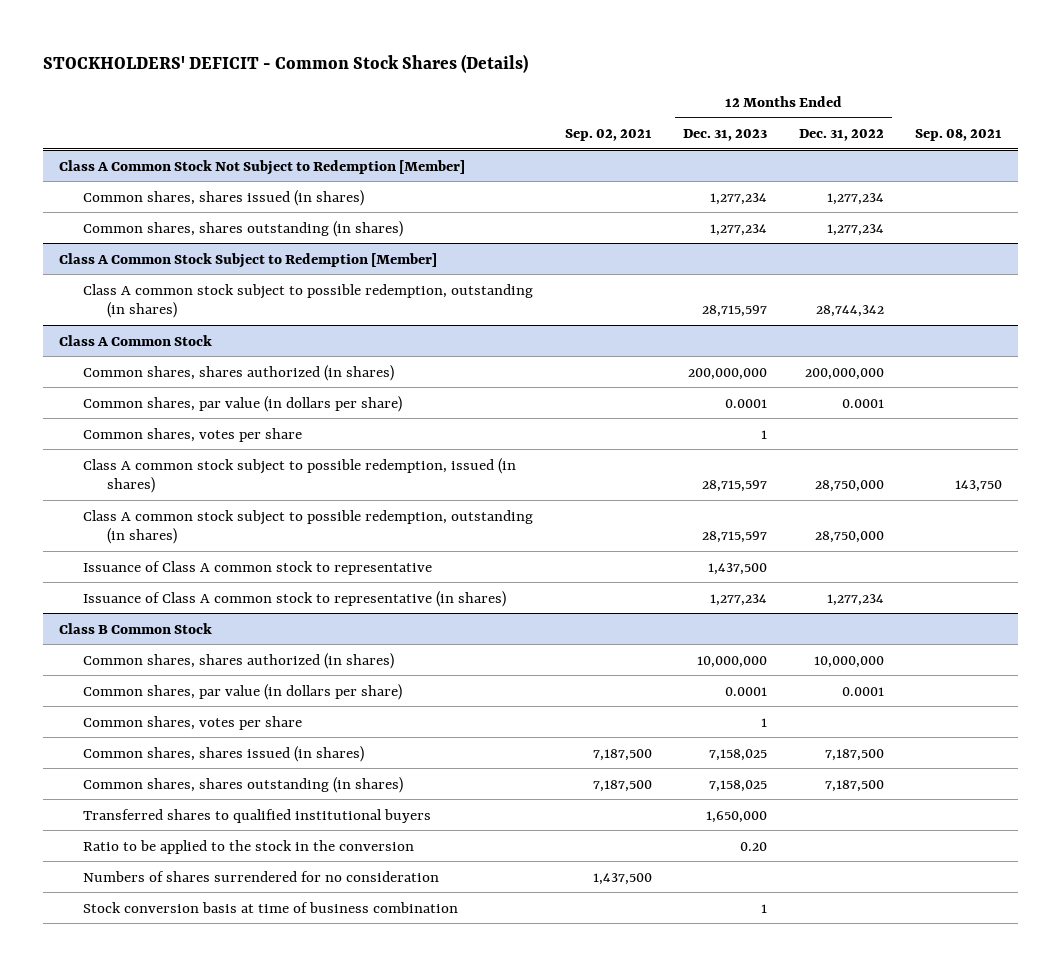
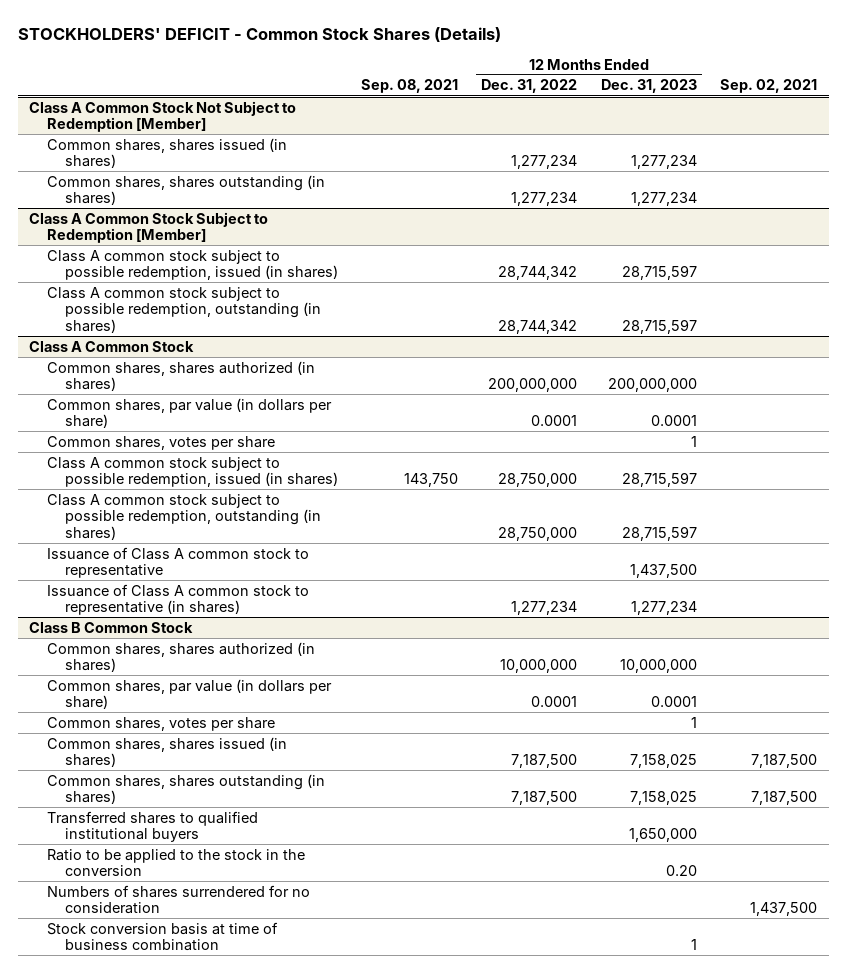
- | Sep. 02, 2021 | 12 Months Ended Dec. 31, 2023 | 12 Months Ended Dec. 31, 2022 | Sep. 08, 2021
+ | Sep. 08, 2021 | 12 Months Ended Dec. 31, 2022 | 12 Months Ended Dec. 31, 2023 | Sep. 02, 2021
@ Class A Common Stock Subject to Redemption [Member]
+ Class A common stock subject to possible redemption, issued (in shares) | | 28,744,342 | 28,715,597 |

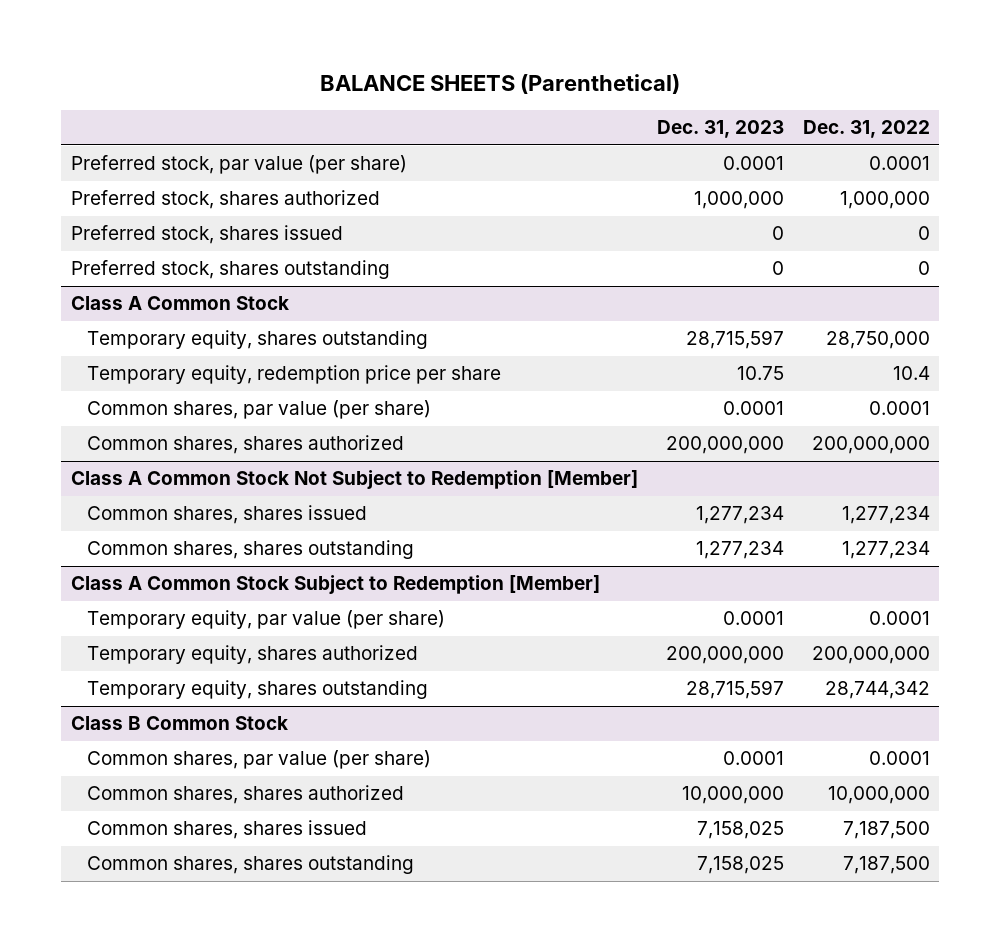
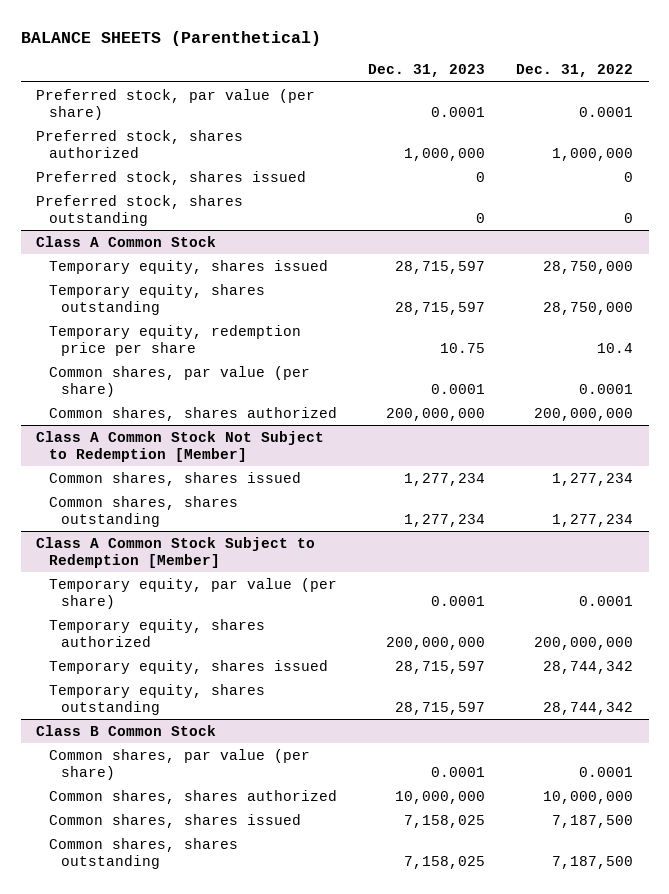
@ Class A Common Stock
+ Temporary equity, shares issued | 28,715,597 | 28,750,000
@ Class A Common Stock Subject to Redemption [Member]
+ Temporary equity, shares issued | 28,715,597 | 28,744,342

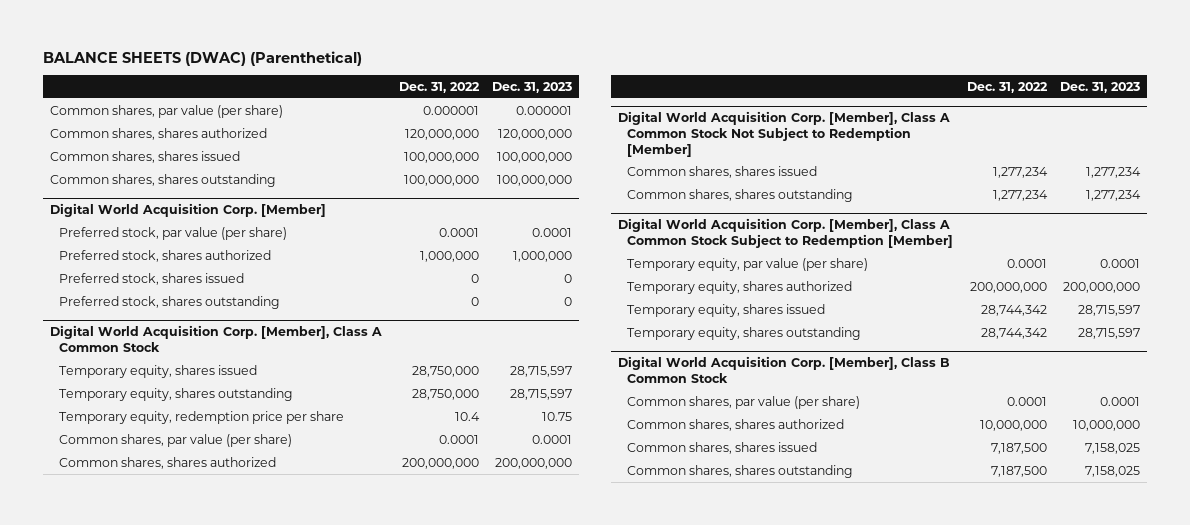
- BALANCE SHEETS (Parenthetical)
+ BALANCE SHEETS (DWAC) (Parenthetical)
- | Dec. 31, 2023 | Dec. 31, 2022
+ | Dec. 31, 2022 | Dec. 31, 2023
+ Common shares, par value (per share) | 0.000001 | 0.000001
+ Common shares, shares authorized | 120,000,000 | 120,000,000
+ Common shares, shares issued | 100,000,000 | 100,000,000
+ Common shares, shares outstanding | 100,000,000 | 100,000,000
+ Digital World Acquisition Corp. [Member]
- Class A Common Stock
+ Digital World Acquisition Corp. [Member], Class A Common Stock
- Class A Common Stock Not Subject to Redemption [Member]
+ Digital World Acquisition Corp. [Member], Class A Common Stock Not Subject to Redemption [Member]
- Class A Common Stock Subject to Redemption [Member]
+ Digital World Acquisition Corp. [Member], Class A Common Stock Subject to Redemption [Member]
- Class B Common Stock
+ Digital World Acquisition Corp. [Member], Class B Common Stock

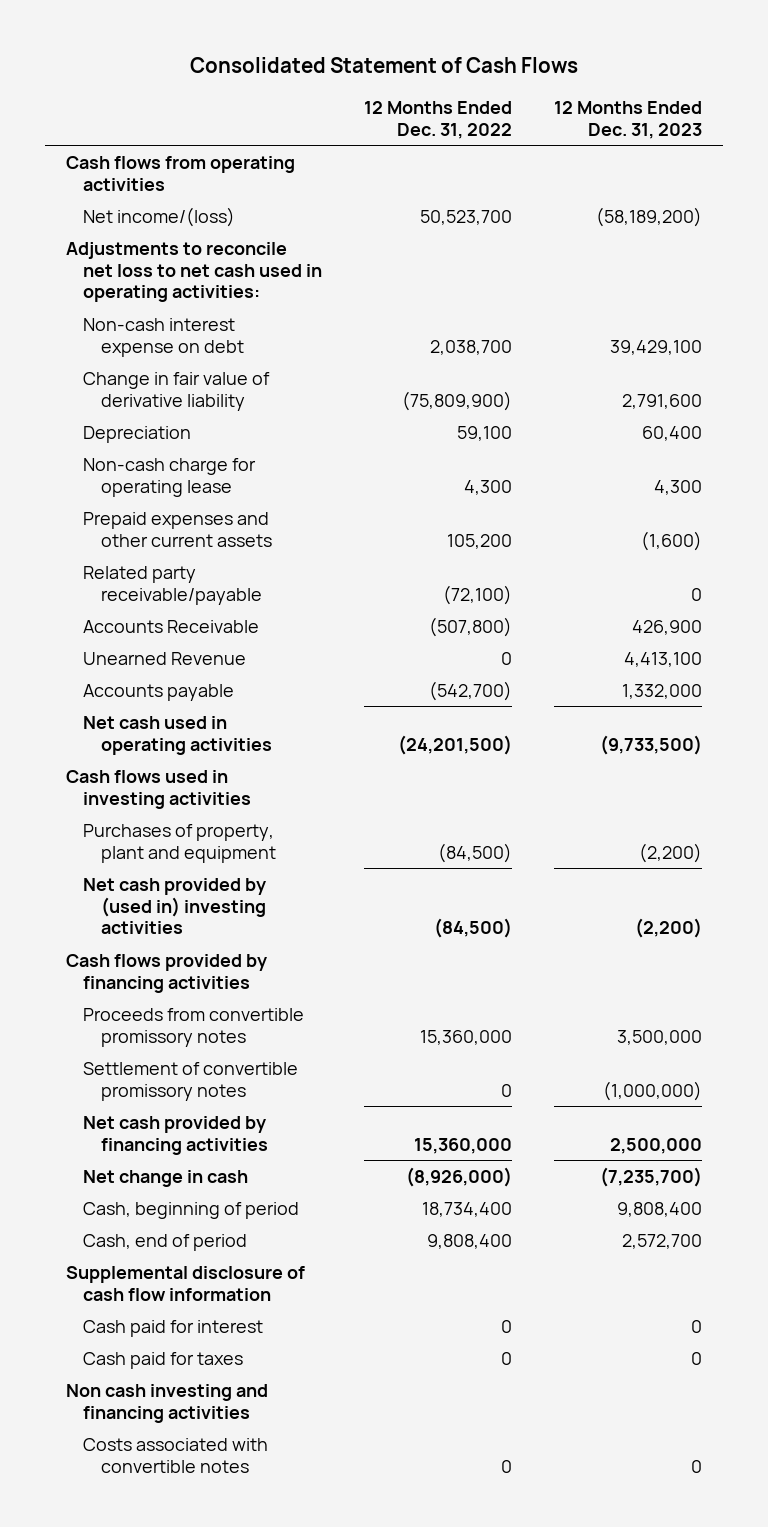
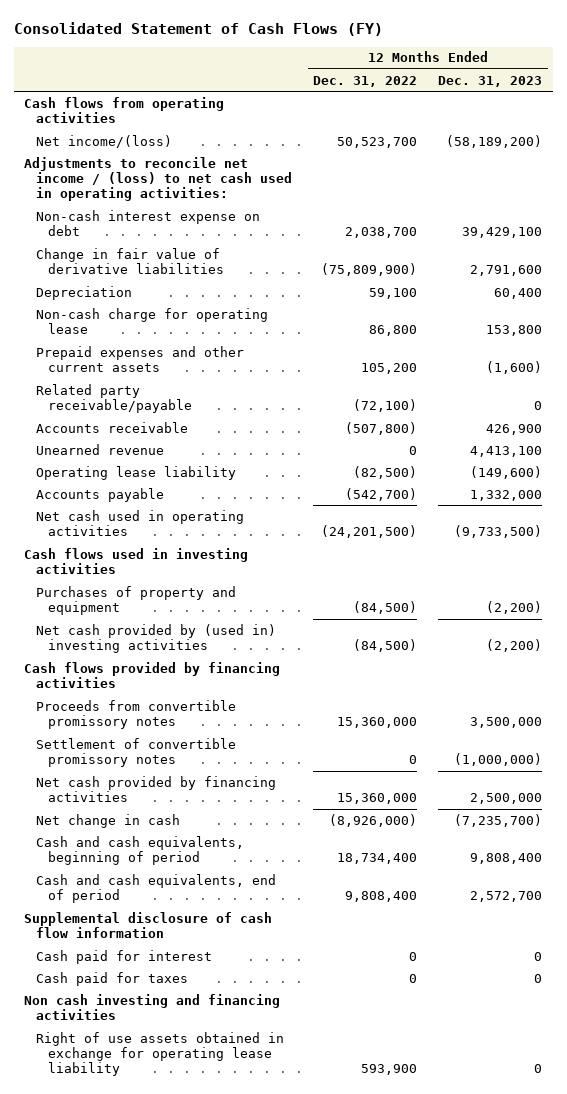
- Consolidated Statement of Cash Flows
+ Consolidated Statement of Cash Flows (FY)
- Adjustments to reconcile net loss to net cash used in operating activities:
+ Adjustments to reconcile net income / (loss) to net cash used in operating activities:
- Change in fair value of derivative liability | (75,809,900) | 2,791,600
+ Change in fair value of derivative liabilities | (75,809,900) | 2,791,600
- Non-cash charge for operating lease | 4,300 | 4,300
+ Non-cash charge for operating lease | 86,800 | 153,800
- Accounts Receivable | (507,800) | 426,900
- Unearned Revenue | 0 | 4,413,100
+ Accounts receivable | (507,800) | 426,900
+ Unearned revenue | 0 | 4,413,100
+ Operating lease liability | (82,500) | (149,600)
- Purchases of property, plant and equipment | (84,500) | (2,200)
+ Purchases of property and equipment | (84,500) | (2,200)
- Cash, beginning of period | 18,734,400 | 9,808,400
- Cash, end of period | 9,808,400 | 2,572,700
+ Cash and cash equivalents, beginning of period | 18,734,400 | 9,808,400
+ Cash and cash equivalents, end of period | 9,808,400 | 2,572,700
- Costs associated with convertible notes | 0 | 0
+ Right of use assets obtained in exchange for operating lease liability | 593,900 | 0

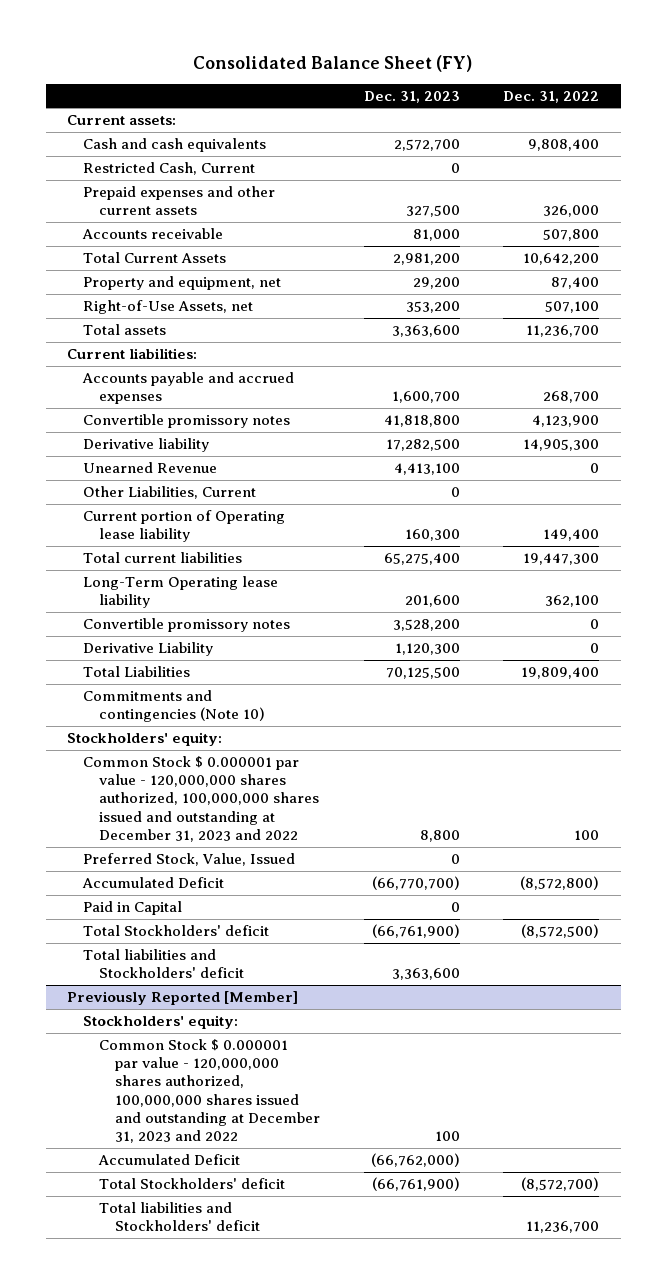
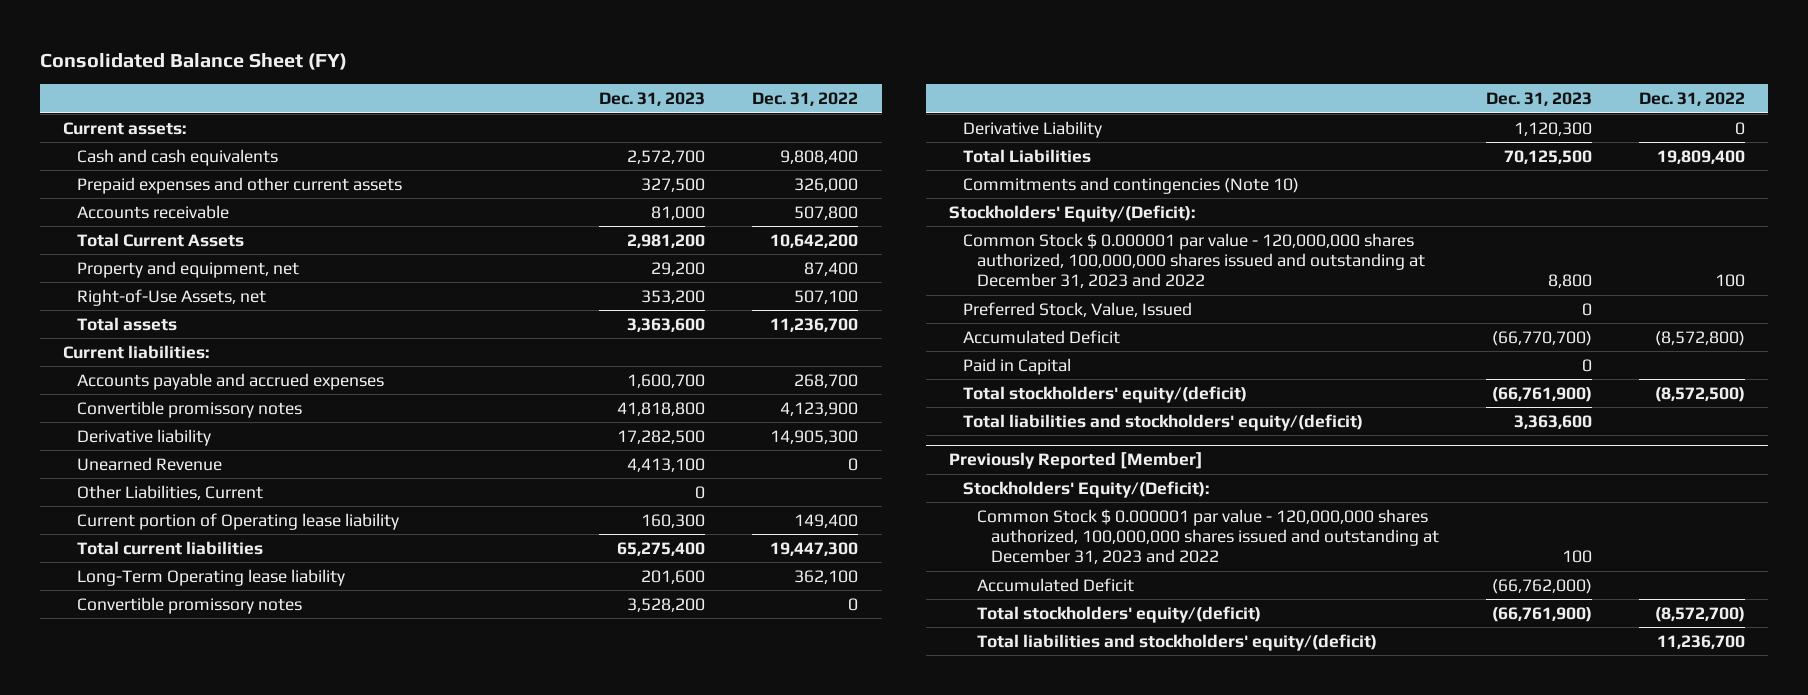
- Restricted Cash, Current | 0 |
- Stockholders' equity:
+ Stockholders' Equity/(Deficit):
- Total Stockholders' deficit | (66,761,900) | (8,572,500)
- Total liabilities and Stockholders' deficit | 3,363,600 |
+ Total stockholders' equity/(deficit) | (66,761,900) | (8,572,500)
+ Total liabilities and stockholders' equity/(deficit) | 3,363,600 |
@ Previously Reported [Member]
- Stockholders' equity:
+ Stockholders' Equity/(Deficit):
- Total Stockholders' deficit | (66,761,900) | (8,572,700)
- Total liabilities and Stockholders' deficit | | 11,236,700
+ Total stockholders' equity/(deficit) | (66,761,900) | (8,572,700)
+ Total liabilities and stockholders' equity/(deficit) | | 11,236,700

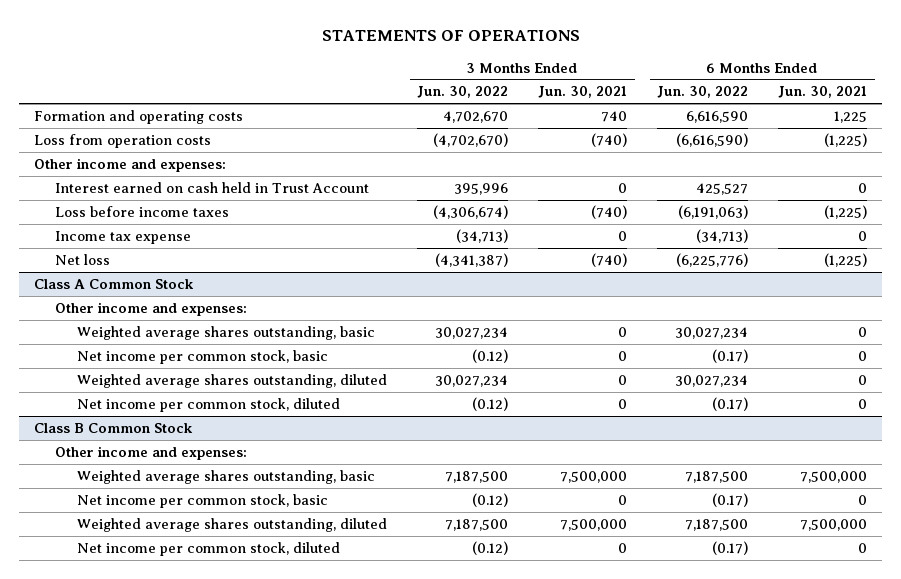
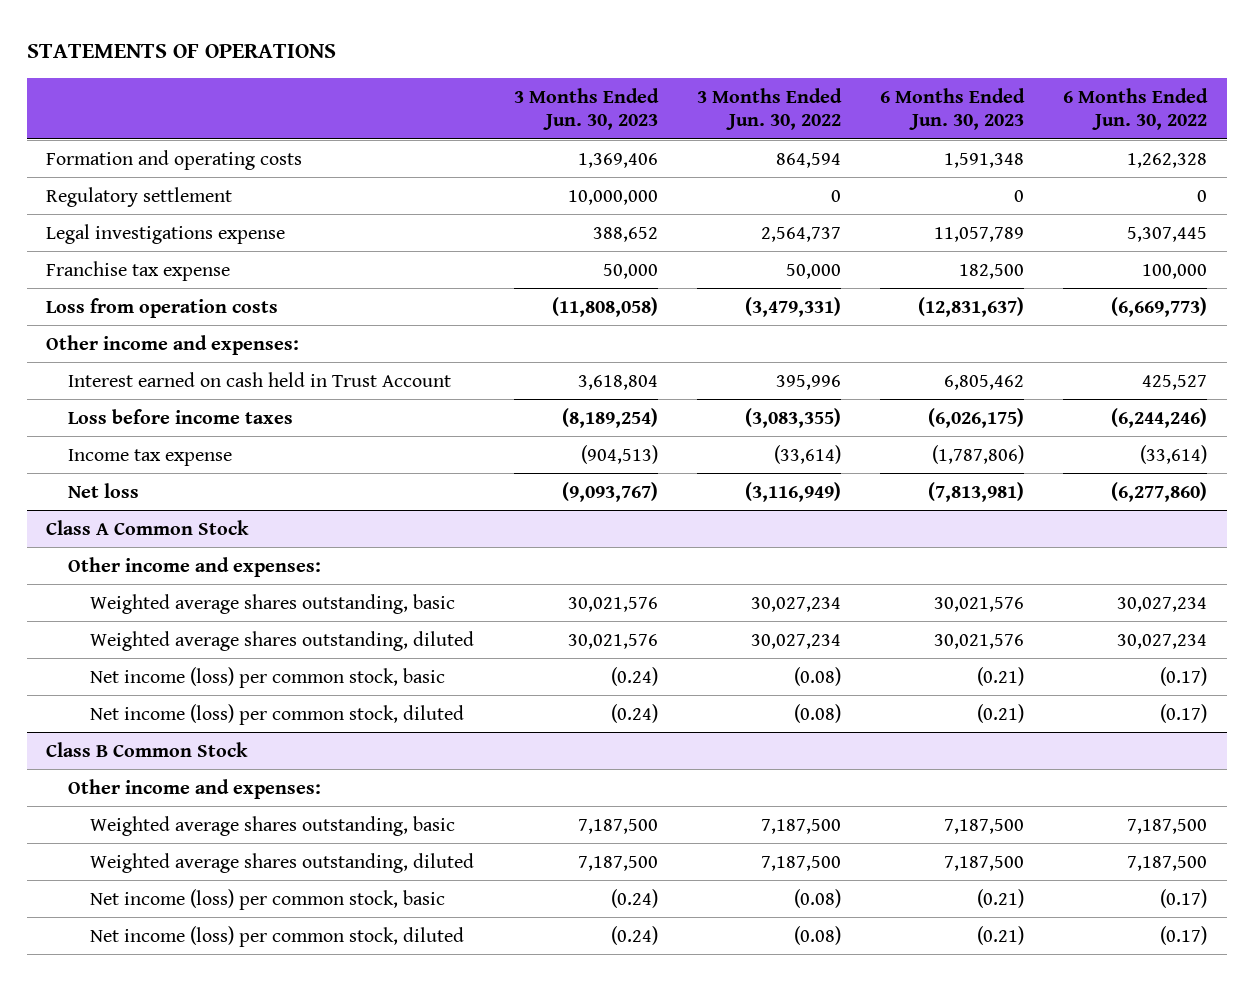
- | 3 Months Ended Jun. 30, 2022 | 3 Months Ended Jun. 30, 2021 | 6 Months Ended Jun. 30, 2022 | 6 Months Ended Jun. 30, 2021
+ | 3 Months Ended Jun. 30, 2023 | 3 Months Ended Jun. 30, 2022 | 6 Months Ended Jun. 30, 2023 | 6 Months Ended Jun. 30, 2022
- Formation and operating costs | 4,702,670 | 740 | 6,616,590 | 1,225
- Loss from operation costs | (4,702,670) | (740) | (6,616,590) | (1,225)
+ Formation and operating costs | 1,369,406 | 864,594 | 1,591,348 | 1,262,328
+ Regulatory settlement | 10,000,000 | 0 | 0 | 0
+ Legal investigations expense | 388,652 | 2,564,737 | 11,057,789 | 5,307,445
+ Franchise tax expense | 50,000 | 50,000 | 182,500 | 100,000
+ Loss from operation costs | (11,808,058) | (3,479,331) | (12,831,637) | (6,669,773)
- Loss before income taxes | (4,306,674) | (740) | (6,191,063) | (1,225)
- Income tax expense | (34,713) | 0 | (34,713) | 0
- Net loss | (4,341,387) | (740) | (6,225,776) | (1,225)
+ Loss before income taxes | (8,189,254) | (3,083,355) | (6,026,175) | (6,244,246)
+ Income tax expense | (904,513) | (33,614) | (1,787,806) | (33,614)
+ Net loss | (9,093,767) | (3,116,949) | (7,813,981) | (6,277,860)
@ Class A Common Stock
- Net income per common stock, basic | (0.12) | 0 | (0.17) | 0
- Net income per common stock, diluted | (0.12) | 0 | (0.17) | 0
+ Net income (loss) per common stock, basic | (0.24) | (0.08) | (0.21) | (0.17)
+ Net income (loss) per common stock, diluted | (0.24) | (0.08) | (0.21) | (0.17)
@ Class B Common Stock
- Net income per common stock, basic | (0.12) | 0 | (0.17) | 0
- Net income per common stock, diluted | (0.12) | 0 | (0.17) | 0
+ Net income (loss) per common stock, basic | (0.24) | (0.08) | (0.21) | (0.17)
+ Net income (loss) per common stock, diluted | (0.24) | (0.08) | (0.21) | (0.17)

